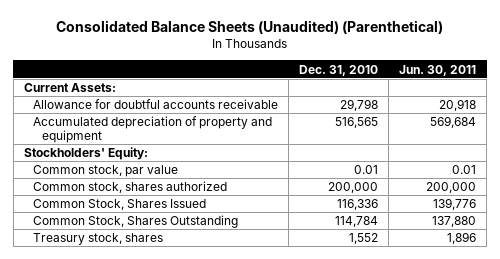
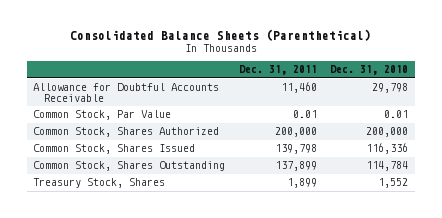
- Consolidated Balance Sheets (Unaudited) (Parenthetical)
+ Consolidated Balance Sheets (Parenthetical)
- | Dec. 31, 2010 | Jun. 30, 2011
+ | Dec. 31, 2011 | Dec. 31, 2010
- Current Assets:
- Allowance for doubtful accounts receivable | 29,798 | 20,918
- Accumulated depreciation of property and equipment | 516,565 | 569,684
- Stockholders' Equity:
- Common stock, par value | 0.01 | 0.01
- Common stock, shares authorized | 200,000 | 200,000
+ Allowance for Doubtful Accounts Receivable | 11,460 | 29,798
+ Common Stock, Par Value | 0.01 | 0.01
+ Common Stock, Shares Authorized | 200,000 | 200,000
- Treasury stock, shares | 1,552 | 1,896
+ Treasury Stock, Shares | 1,899 | 1,552

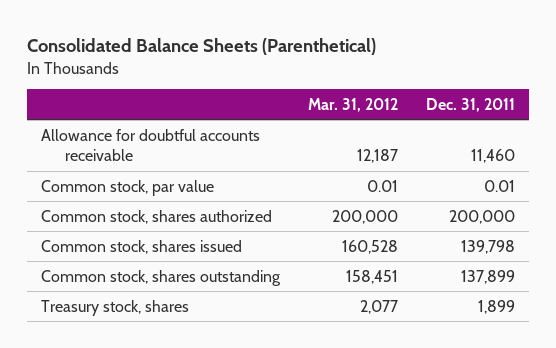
- | Dec. 31, 2011 | Dec. 31, 2010
+ | Mar. 31, 2012 | Dec. 31, 2011
- Allowance for Doubtful Accounts Receivable | 11,460 | 29,798
- Common Stock, Par Value | 0.01 | 0.01
- Common Stock, Shares Authorized | 200,000 | 200,000
- Common Stock, Shares Issued | 139,798 | 116,336
- Common Stock, Shares Outstanding | 137,899 | 114,784
- Treasury Stock, Shares | 1,899 | 1,552
+ Allowance for doubtful accounts receivable | 12,187 | 11,460
+ Common stock, par value | 0.01 | 0.01
+ Common stock, shares authorized | 200,000 | 200,000
+ Common stock, shares issued | 160,528 | 139,798
+ Common stock, shares outstanding | 158,451 | 137,899
+ Treasury stock, shares | 2,077 | 1,899

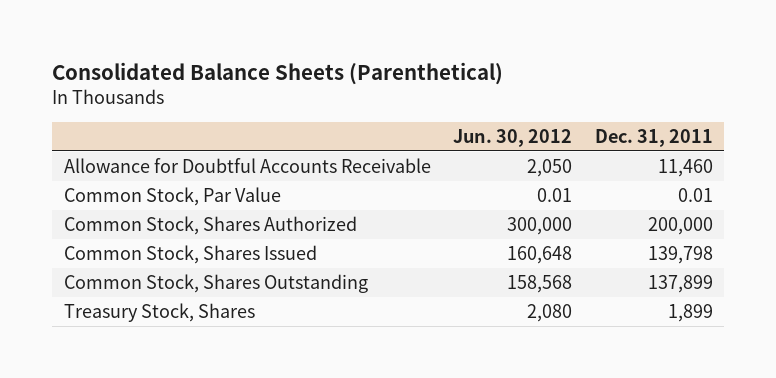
- | Mar. 31, 2012 | Dec. 31, 2011
+ | Jun. 30, 2012 | Dec. 31, 2011
- Allowance for doubtful accounts receivable | 12,187 | 11,460
- Common stock, par value | 0.01 | 0.01
- Common stock, shares authorized | 200,000 | 200,000
- Common stock, shares issued | 160,528 | 139,798
- Common stock, shares outstanding | 158,451 | 137,899
- Treasury stock, shares | 2,077 | 1,899
+ Allowance for Doubtful Accounts Receivable | 2,050 | 11,460
+ Common Stock, Par Value | 0.01 | 0.01
+ Common Stock, Shares Authorized | 300,000 | 200,000
+ Common Stock, Shares Issued | 160,648 | 139,798
+ Common Stock, Shares Outstanding | 158,568 | 137,899
+ Treasury Stock, Shares | 2,080 | 1,899

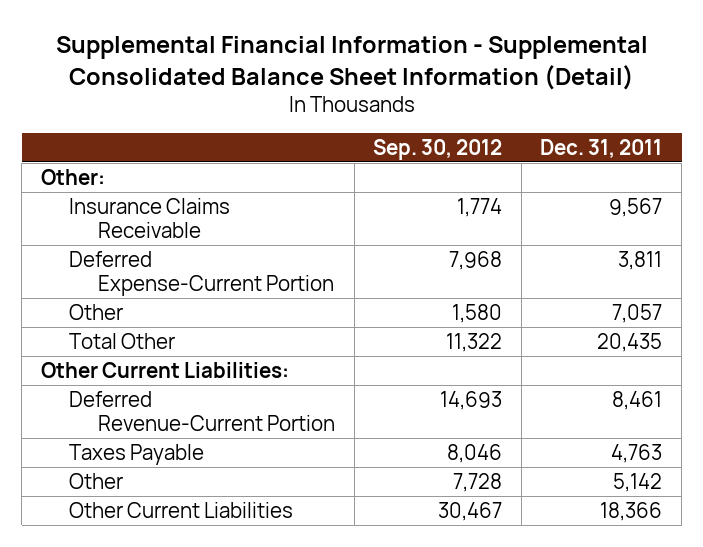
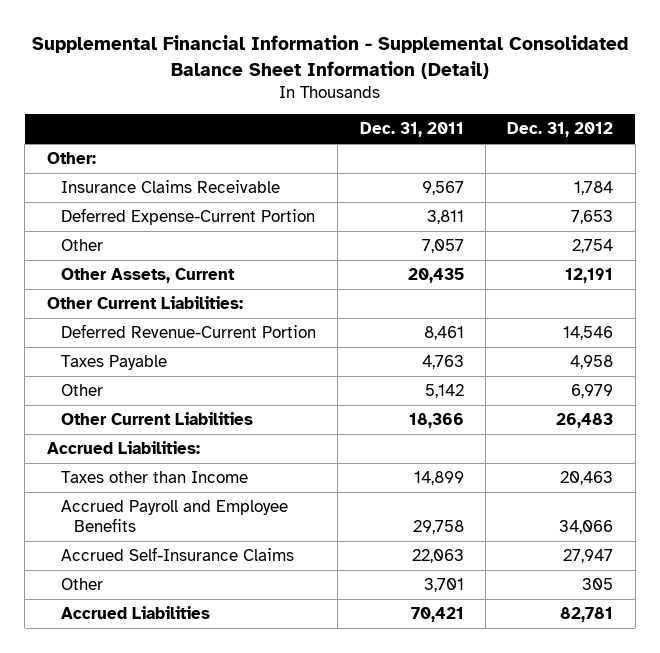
- | Sep. 30, 2012 | Dec. 31, 2011
+ | Dec. 31, 2011 | Dec. 31, 2012
- Total Other | 11,322 | 20,435
+ Other Assets, Current | 20,435 | 12,191
+ Accrued Liabilities:
+ Taxes other than Income | 14,899 | 20,463
+ Accrued Payroll and Employee Benefits | 29,758 | 34,066
+ Accrued Self-Insurance Claims | 22,063 | 27,947
+ Other | 3,701 | 305
+ Accrued Liabilities | 70,421 | 82,781

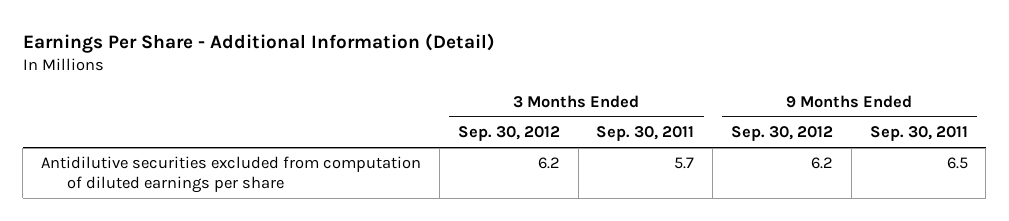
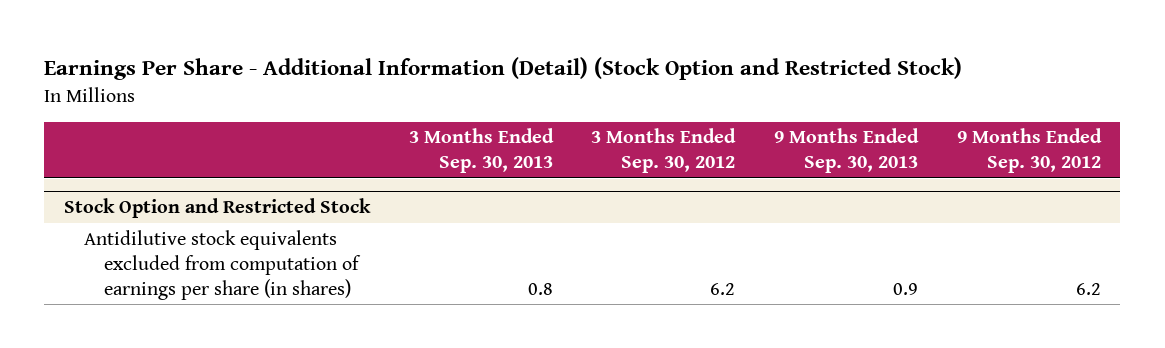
- Earnings Per Share - Additional Information (Detail)
+ Earnings Per Share - Additional Information (Detail) (Stock Option and Restricted Stock)
- | 3 Months Ended Sep. 30, 2012 | 3 Months Ended Sep. 30, 2011 | 9 Months Ended Sep. 30, 2012 | 9 Months Ended Sep. 30, 2011
+ | 3 Months Ended Sep. 30, 2013 | 3 Months Ended Sep. 30, 2012 | 9 Months Ended Sep. 30, 2013 | 9 Months Ended Sep. 30, 2012
- Antidilutive securities excluded from computation of diluted earnings per share | 6.2 | 5.7 | 6.2 | 6.5
+ Stock Option and Restricted Stock
+ Antidilutive stock equivalents excluded from computation of earnings per share (in shares) | 0.8 | 6.2 | 0.9 | 6.2

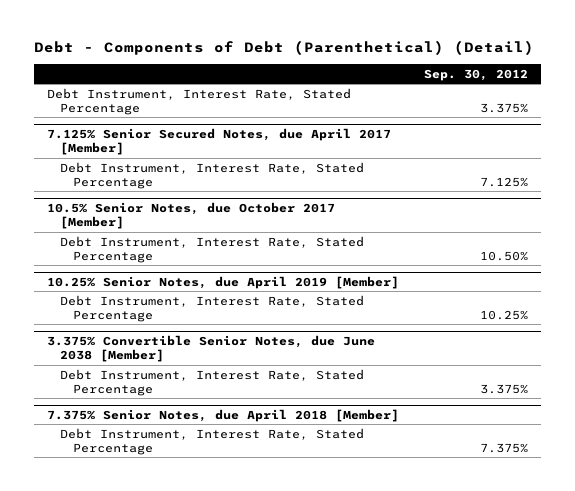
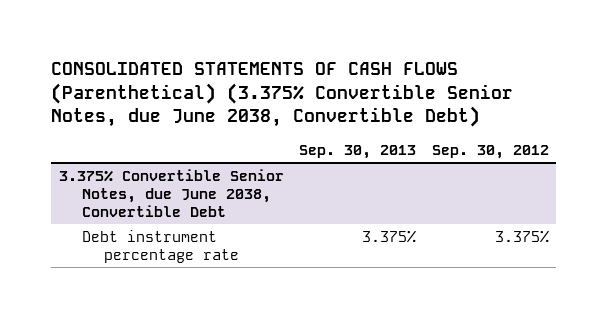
- Debt - Components of Debt (Parenthetical) (Detail)
+ CONSOLIDATED STATEMENTS OF CASH FLOWS (Parenthetical) (3.375% Convertible Senior Notes, due June 2038, Convertible Debt)
- | Sep. 30, 2012
+ | Sep. 30, 2013 | Sep. 30, 2012
- Debt Instrument, Interest Rate, Stated Percentage | 3.375%
- 7.125% Senior Secured Notes, due April 2017 [Member]
- Debt Instrument, Interest Rate, Stated Percentage | 7.125%
- 10.5% Senior Notes, due October 2017 [Member]
- Debt Instrument, Interest Rate, Stated Percentage | 10.50%
- 10.25% Senior Notes, due April 2019 [Member]
- Debt Instrument, Interest Rate, Stated Percentage | 10.25%
- 3.375% Convertible Senior Notes, due June 2038 [Member]
- Debt Instrument, Interest Rate, Stated Percentage | 3.375%
- 7.375% Senior Notes, due April 2018 [Member]
- Debt Instrument, Interest Rate, Stated Percentage | 7.375%
+ 3.375% Convertible Senior Notes, due June 2038, Convertible Debt
+ Debt instrument percentage rate | 3.375% | 3.375%

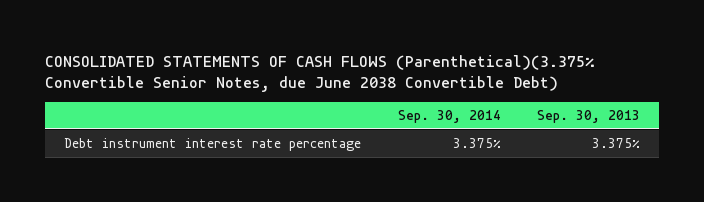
- CONSOLIDATED STATEMENTS OF CASH FLOWS (Parenthetical) (3.375% Convertible Senior Notes, due June 2038, Convertible Debt)
+ CONSOLIDATED STATEMENTS OF CASH FLOWS (Parenthetical)(3.375% Convertible Senior Notes, due June 2038 Convertible Debt)
- | Sep. 30, 2013 | Sep. 30, 2012
+ | Sep. 30, 2014 | Sep. 30, 2013
- 3.375% Convertible Senior Notes, due June 2038, Convertible Debt
- Debt instrument percentage rate | 3.375% | 3.375%
+ Debt instrument interest rate percentage | 3.375% | 3.375%

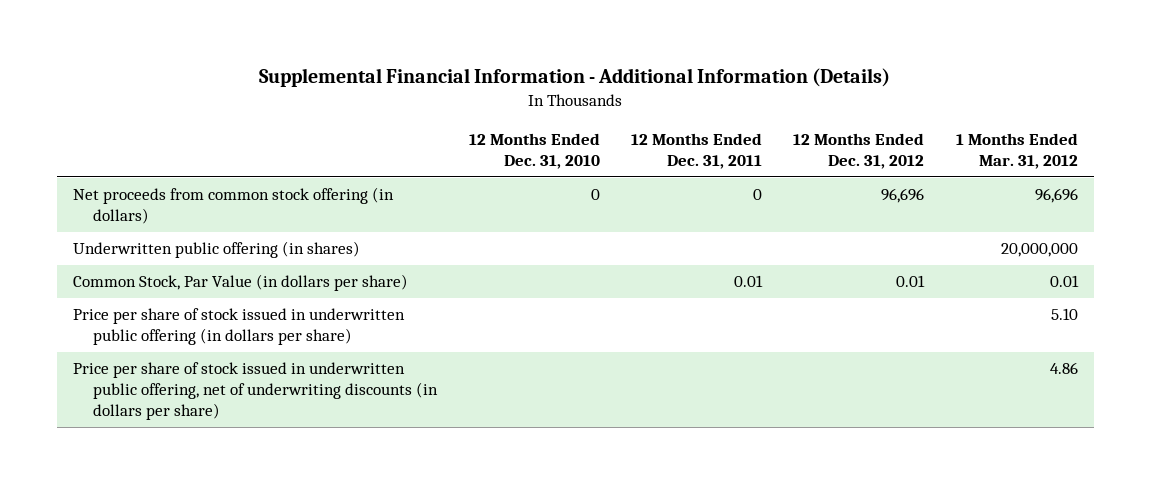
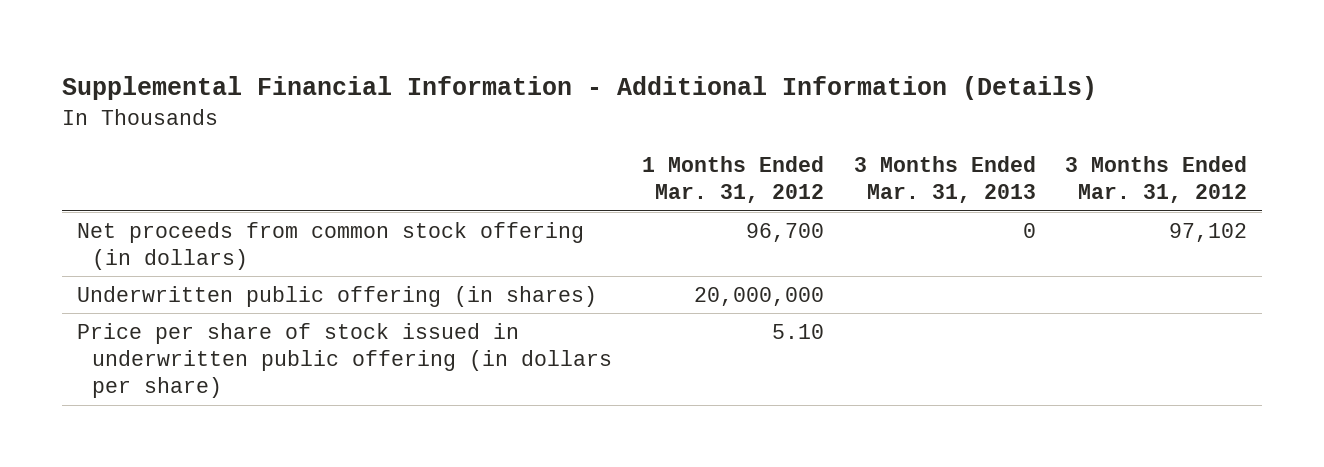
- | 12 Months Ended Dec. 31, 2010 | 12 Months Ended Dec. 31, 2011 | 12 Months Ended Dec. 31, 2012 | 1 Months Ended Mar. 31, 2012
+ | 1 Months Ended Mar. 31, 2012 | 3 Months Ended Mar. 31, 2013 | 3 Months Ended Mar. 31, 2012
- Net proceeds from common stock offering (in dollars) | 0 | 0 | 96,696 | 96,696
+ Net proceeds from common stock offering (in dollars) | 96,700 | 0 | 97,102
- Common Stock, Par Value (in dollars per share) | | 0.01 | 0.01 | 0.01
- Price per share of stock issued in underwritten public offering, net of underwriting discounts (in dollars per share) | | | | 4.86

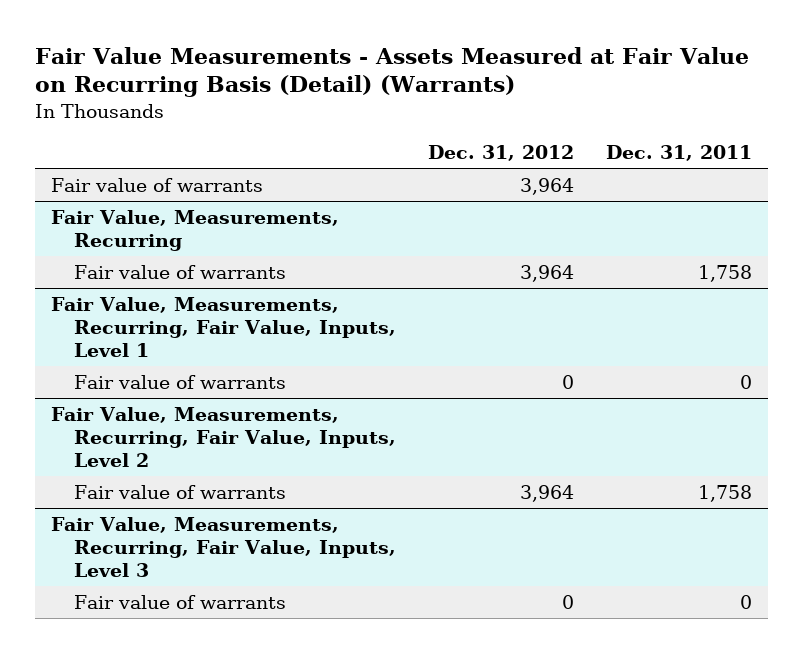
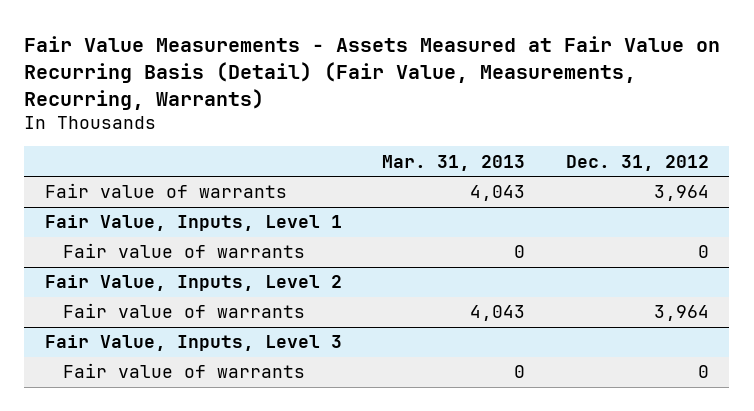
- Fair Value Measurements - Assets Measured at Fair Value on Recurring Basis (Detail) (Warrants)
+ Fair Value Measurements - Assets Measured at Fair Value on Recurring Basis (Detail) (Fair Value, Measurements, Recurring, Warrants)
- | Dec. 31, 2012 | Dec. 31, 2011
+ | Mar. 31, 2013 | Dec. 31, 2012
- Fair Value, Measurements, Recurring
- Fair value of warrants | 3,964 | 1,758
- Fair Value, Measurements, Recurring, Fair Value, Inputs, Level 1
+ Fair Value, Inputs, Level 1
- Fair Value, Measurements, Recurring, Fair Value, Inputs, Level 2
+ Fair Value, Inputs, Level 2
- Fair Value, Measurements, Recurring, Fair Value, Inputs, Level 3
+ Fair Value, Inputs, Level 3

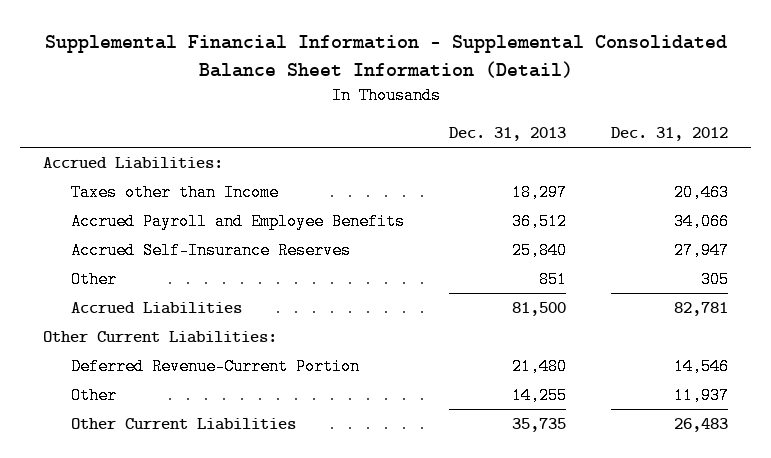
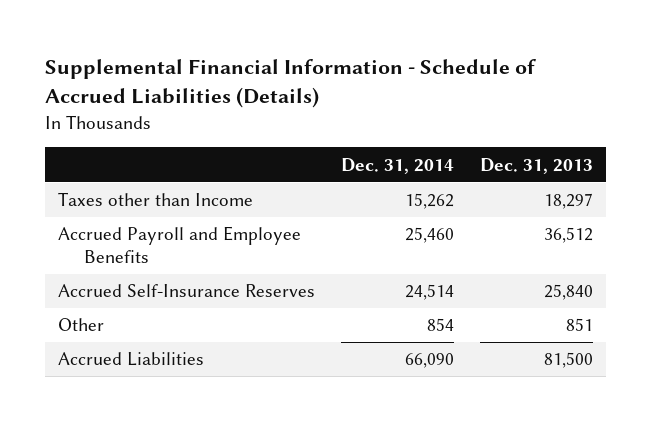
- Supplemental Financial Information - Supplemental Consolidated Balance Sheet Information (Detail)
+ Supplemental Financial Information - Schedule of Accrued Liabilities (Details)
- | Dec. 31, 2013 | Dec. 31, 2012
+ | Dec. 31, 2014 | Dec. 31, 2013
- Accrued Liabilities:
- Other Current Liabilities:
- Deferred Revenue-Current Portion | 21,480 | 14,546
- Other | 14,255 | 11,937
- Other Current Liabilities | 35,735 | 26,483

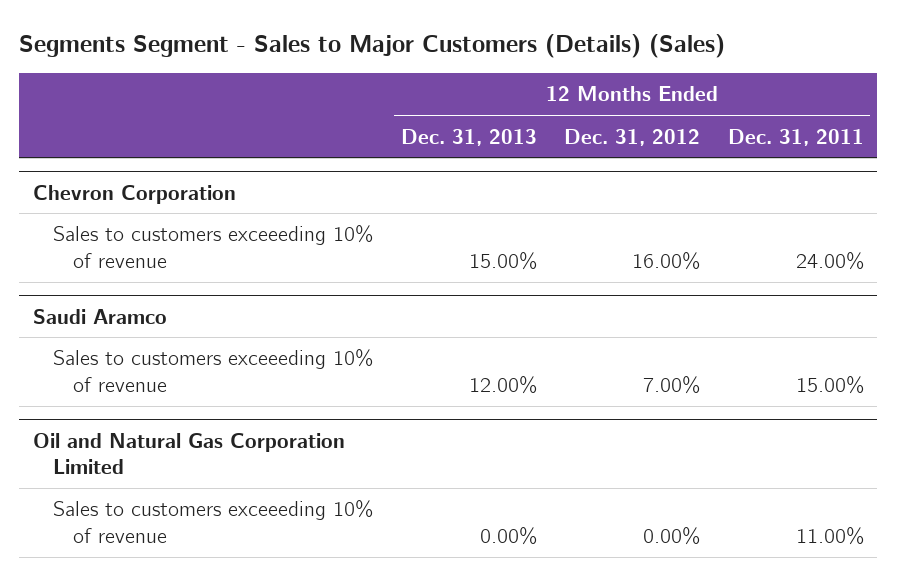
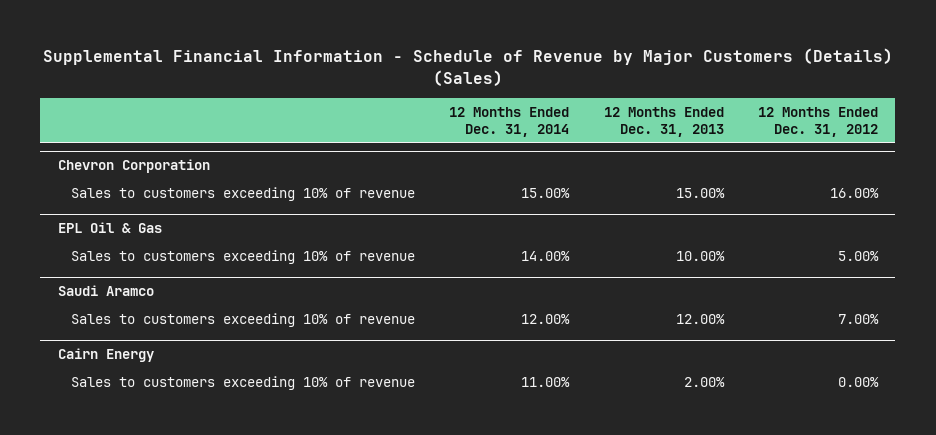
- Segments Segment - Sales to Major Customers (Details) (Sales)
+ Supplemental Financial Information - Schedule of Revenue by Major Customers (Details) (Sales)
- | 12 Months Ended Dec. 31, 2013 | 12 Months Ended Dec. 31, 2012 | 12 Months Ended Dec. 31, 2011
+ | 12 Months Ended Dec. 31, 2014 | 12 Months Ended Dec. 31, 2013 | 12 Months Ended Dec. 31, 2012
@ Chevron Corporation
- Sales to customers exceeeding 10% of revenue | 15.00% | 16.00% | 24.00%
+ Sales to customers exceeding 10% of revenue | 15.00% | 15.00% | 16.00%
+ EPL Oil & Gas
+ Sales to customers exceeding 10% of revenue | 14.00% | 10.00% | 5.00%
@ Saudi Aramco
- Sales to customers exceeeding 10% of revenue | 12.00% | 7.00% | 15.00%
- Oil and Natural Gas Corporation Limited
- Sales to customers exceeeding 10% of revenue | 0.00% | 0.00% | 11.00%
@ Saudi Aramco
+ Sales to customers exceeding 10% of revenue | 12.00% | 12.00% | 7.00%
+ Cairn Energy
+ Sales to customers exceeding 10% of revenue | 11.00% | 2.00% | 0.00%

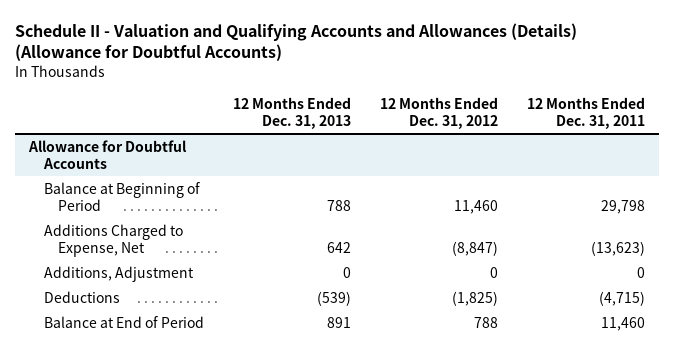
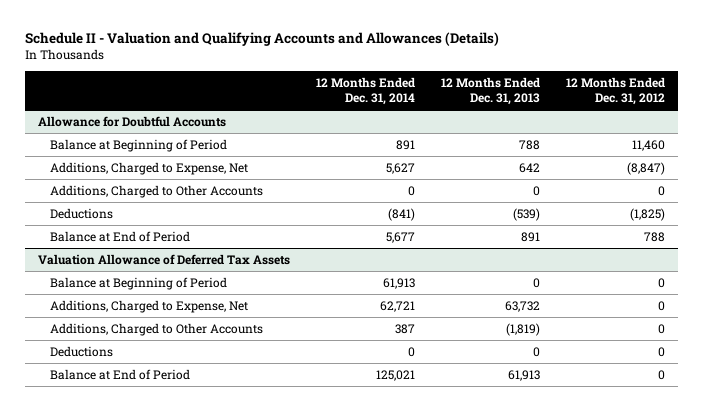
- Schedule II - Valuation and Qualifying Accounts and Allowances (Details) (Allowance for Doubtful Accounts)
+ Schedule II - Valuation and Qualifying Accounts and Allowances (Details)
- | 12 Months Ended Dec. 31, 2013 | 12 Months Ended Dec. 31, 2012 | 12 Months Ended Dec. 31, 2011
+ | 12 Months Ended Dec. 31, 2014 | 12 Months Ended Dec. 31, 2013 | 12 Months Ended Dec. 31, 2012
@ Allowance for Doubtful Accounts
- Additions Charged to Expense, Net | 642 | (8,847) | (13,623)
- Additions, Adjustment | 0 | 0 | 0
+ Additions, Charged to Expense, Net | 5,627 | 642 | (8,847)
+ Additions, Charged to Other Accounts | 0 | 0 | 0
+ Valuation Allowance of Deferred Tax Assets
+ Balance at Beginning of Period | 61,913 | 0 | 0
+ Additions, Charged to Expense, Net | 62,721 | 63,732 | 0
+ Additions, Charged to Other Accounts | 387 | (1,819) | 0
+ Deductions | 0 | 0 | 0
+ Balance at End of Period | 125,021 | 61,913 | 0

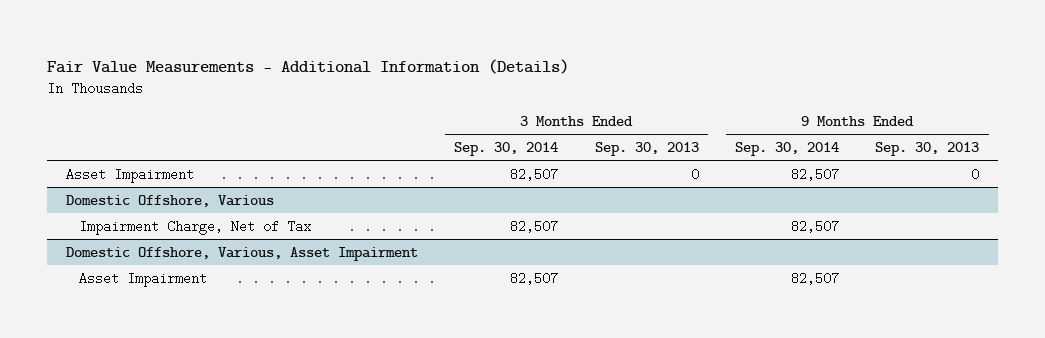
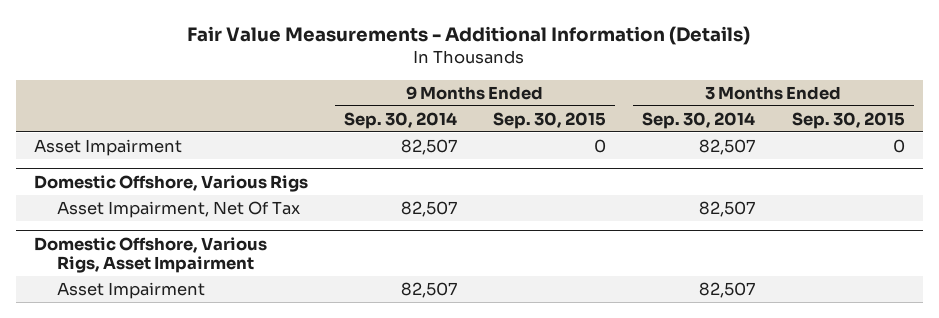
- | 3 Months Ended Sep. 30, 2014 | 3 Months Ended Sep. 30, 2013 | 9 Months Ended Sep. 30, 2014 | 9 Months Ended Sep. 30, 2013
+ | 9 Months Ended Sep. 30, 2014 | 9 Months Ended Sep. 30, 2015 | 3 Months Ended Sep. 30, 2014 | 3 Months Ended Sep. 30, 2015
- Domestic Offshore, Various
- Impairment Charge, Net of Tax | 82,507 | | 82,507 |
- Domestic Offshore, Various, Asset Impairment
+ Domestic Offshore, Various Rigs
+ Asset Impairment, Net Of Tax | 82,507 | | 82,507 |
+ Domestic Offshore, Various Rigs, Asset Impairment

